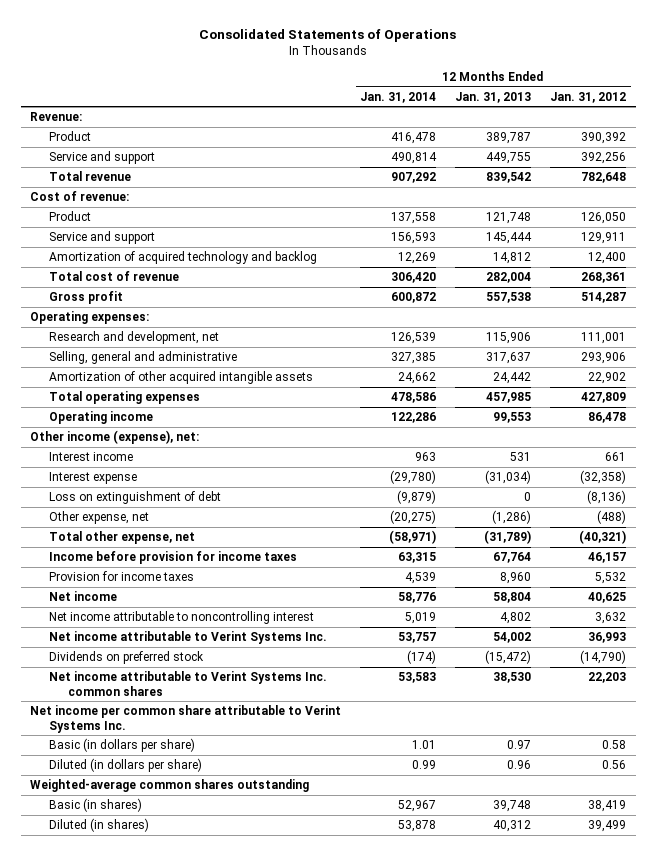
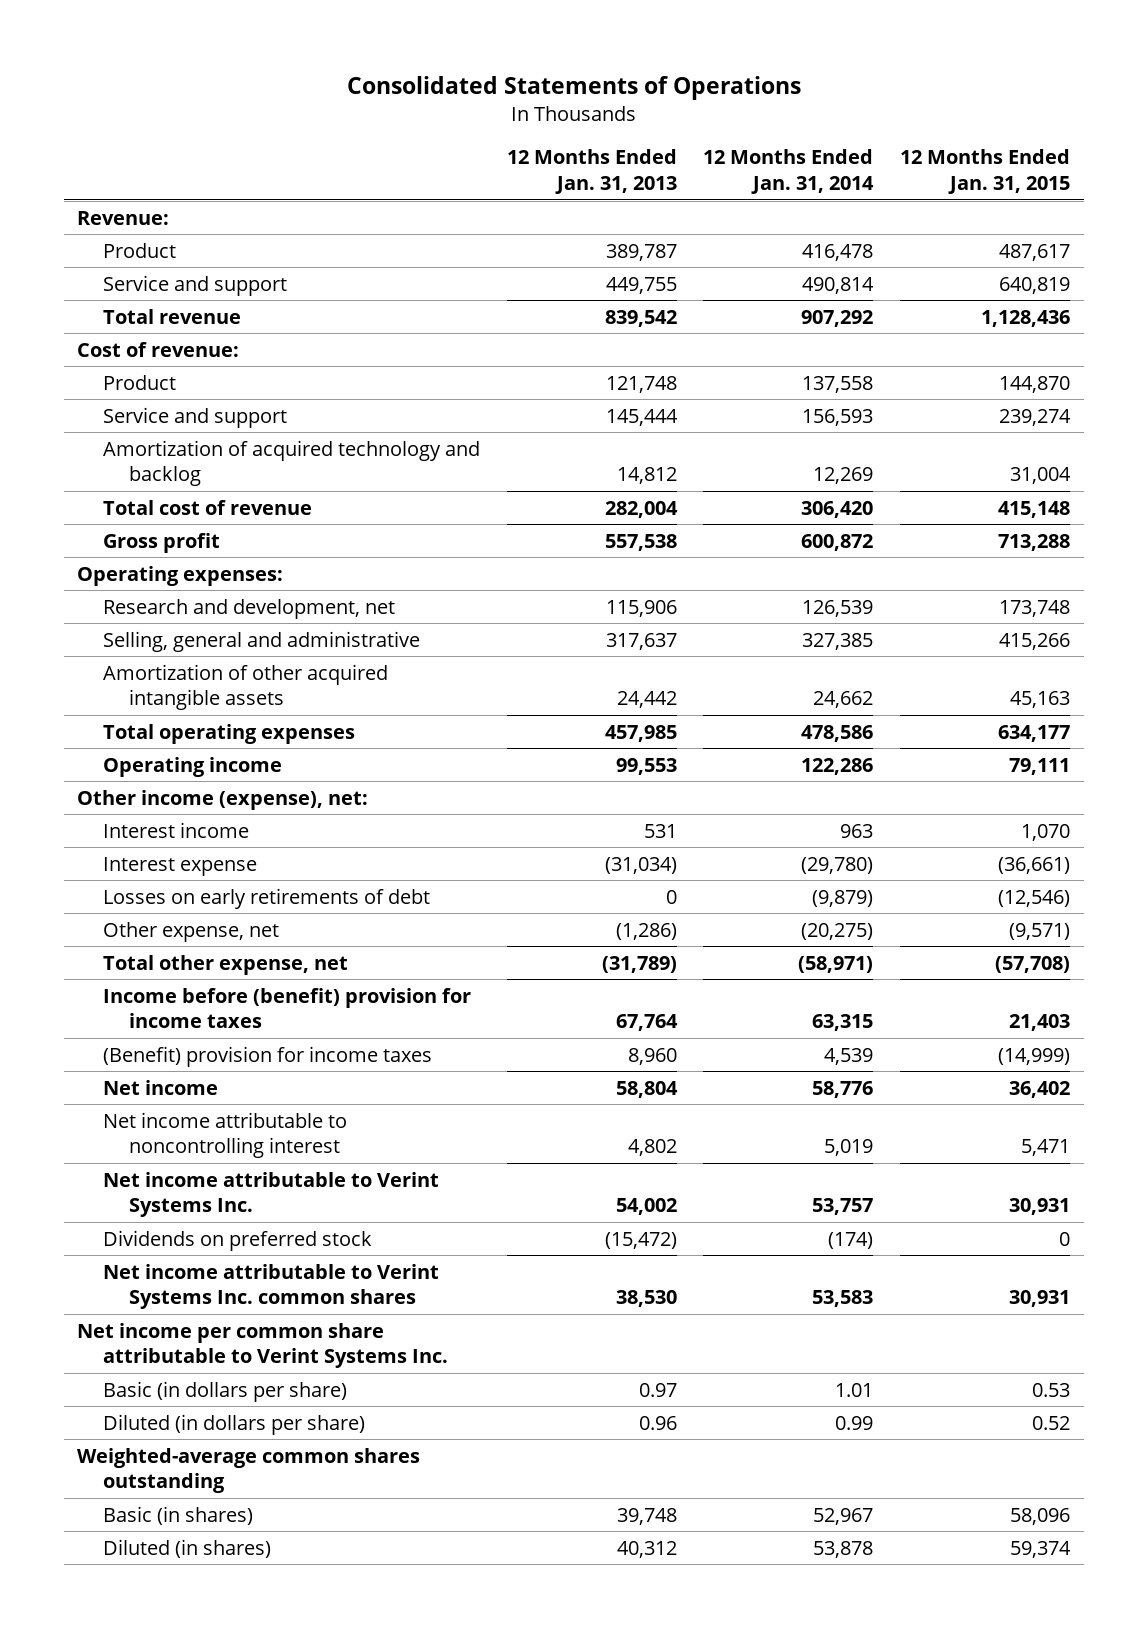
- | 12 Months Ended Jan. 31, 2014 | 12 Months Ended Jan. 31, 2013 | 12 Months Ended Jan. 31, 2012
+ | 12 Months Ended Jan. 31, 2013 | 12 Months Ended Jan. 31, 2014 | 12 Months Ended Jan. 31, 2015
- Loss on extinguishment of debt | (9,879) | 0 | (8,136)
+ Losses on early retirements of debt | 0 | (9,879) | (12,546)
- Income before provision for income taxes | 63,315 | 67,764 | 46,157
- Provision for income taxes | 4,539 | 8,960 | 5,532
+ Income before (benefit) provision for income taxes | 67,764 | 63,315 | 21,403
+ (Benefit) provision for income taxes | 8,960 | 4,539 | (14,999)

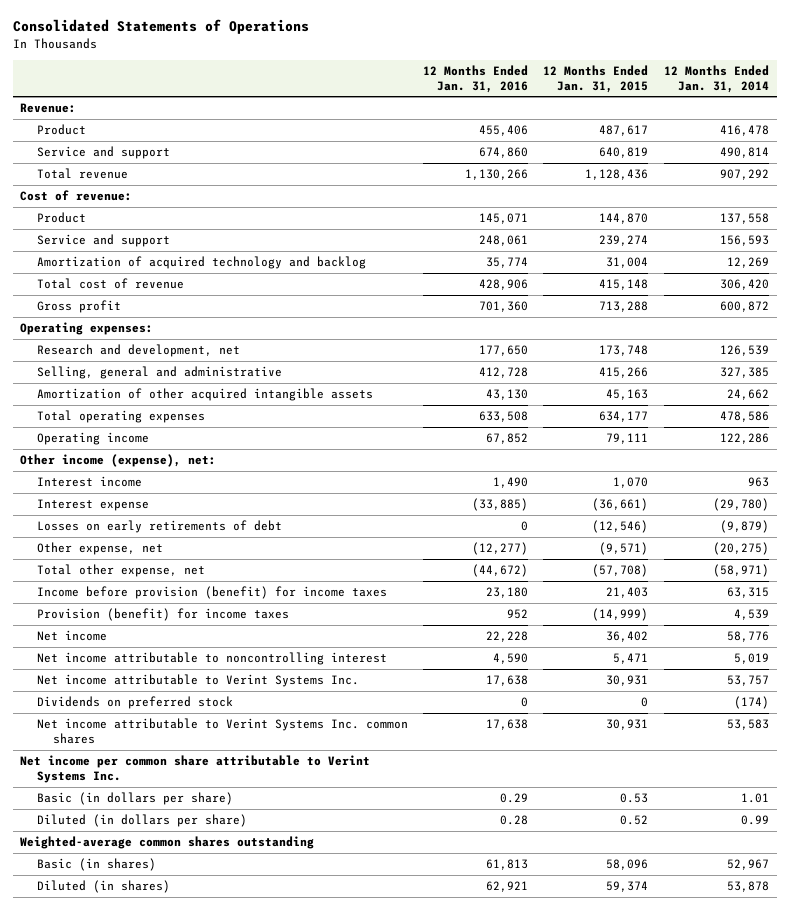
- | 12 Months Ended Jan. 31, 2013 | 12 Months Ended Jan. 31, 2014 | 12 Months Ended Jan. 31, 2015
+ | 12 Months Ended Jan. 31, 2016 | 12 Months Ended Jan. 31, 2015 | 12 Months Ended Jan. 31, 2014
- Income before (benefit) provision for income taxes | 67,764 | 63,315 | 21,403
- (Benefit) provision for income taxes | 8,960 | 4,539 | (14,999)
+ Income before provision (benefit) for income taxes | 23,180 | 21,403 | 63,315
+ Provision (benefit) for income taxes | 952 | (14,999) | 4,539

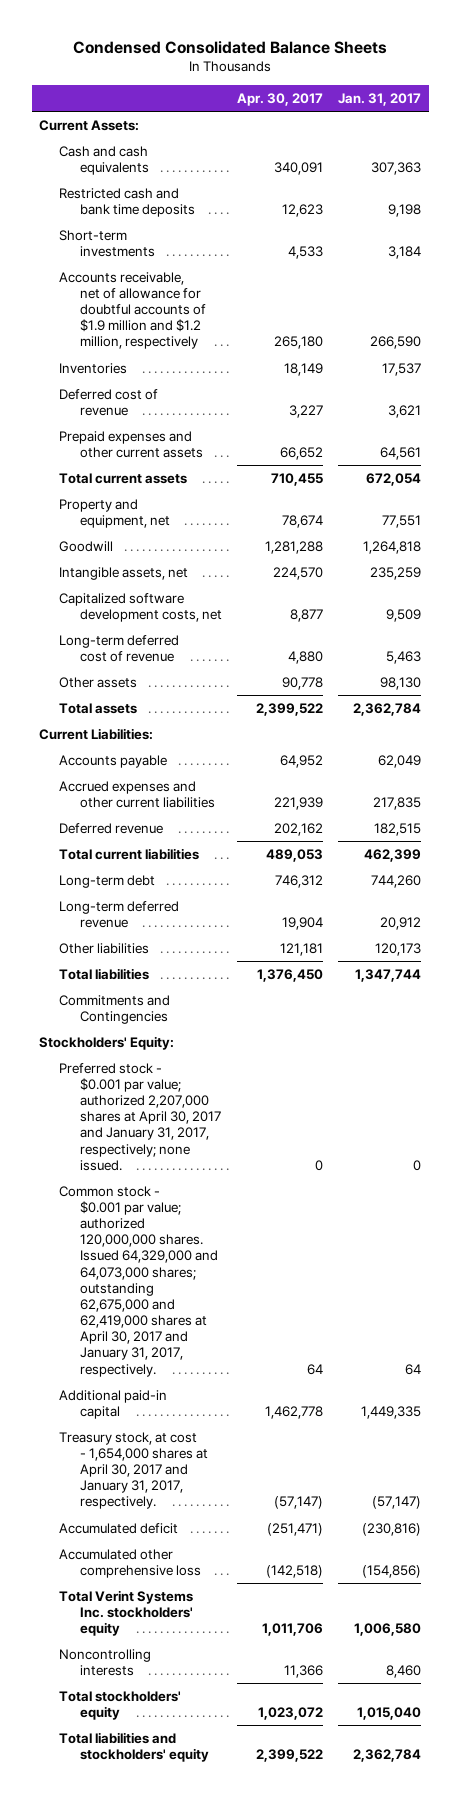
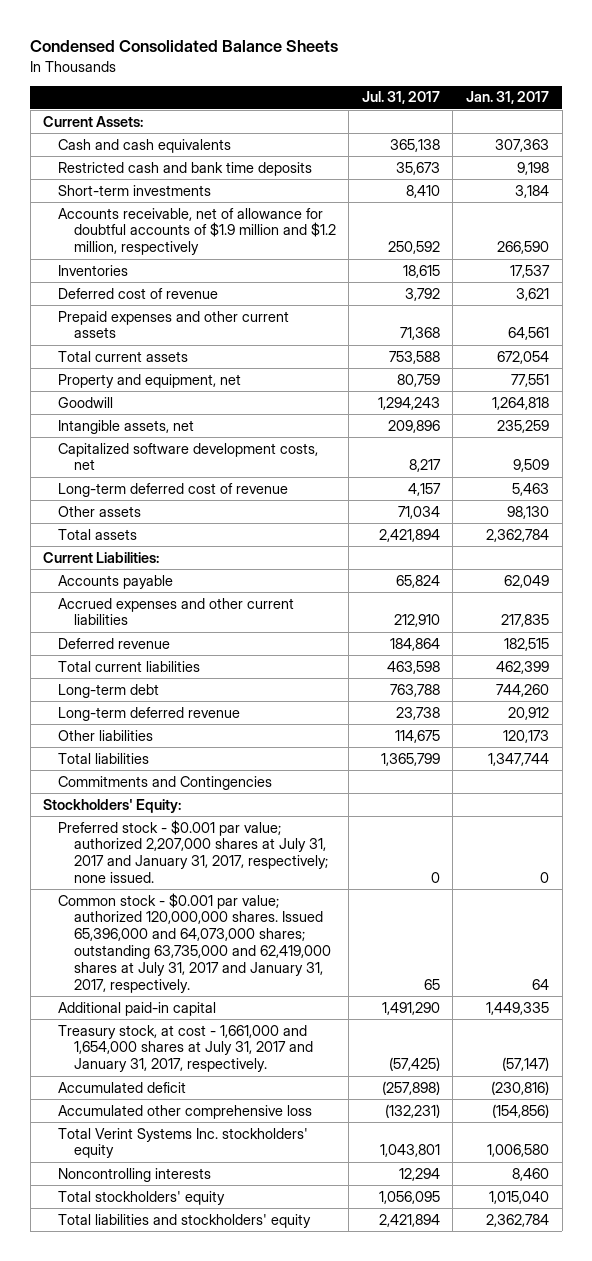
- | Apr. 30, 2017 | Jan. 31, 2017
+ | Jul. 31, 2017 | Jan. 31, 2017
- Preferred stock - $0.001 par value; authorized 2,207,000 shares at April 30, 2017 and January 31, 2017, respectively; none issued. | 0 | 0
- Common stock - $0.001 par value; authorized 120,000,000 shares. Issued 64,329,000 and 64,073,000 shares; outstanding 62,675,000 and 62,419,000 shares at April 30, 2017 and January 31, 2017, respectively. | 64 | 64
+ Preferred stock - $0.001 par value; authorized 2,207,000 shares at July 31, 2017 and January 31, 2017, respectively; none issued. | 0 | 0
+ Common stock - $0.001 par value; authorized 120,000,000 shares. Issued 65,396,000 and 64,073,000 shares; outstanding 63,735,000 and 62,419,000 shares at July 31, 2017 and January 31, 2017, respectively. | 65 | 64
- Treasury stock, at cost - 1,654,000 shares at April 30, 2017 and January 31, 2017, respectively. | (57,147) | (57,147)
+ Treasury stock, at cost - 1,661,000 and 1,654,000 shares at July 31, 2017 and January 31, 2017, respectively. | (57,425) | (57,147)

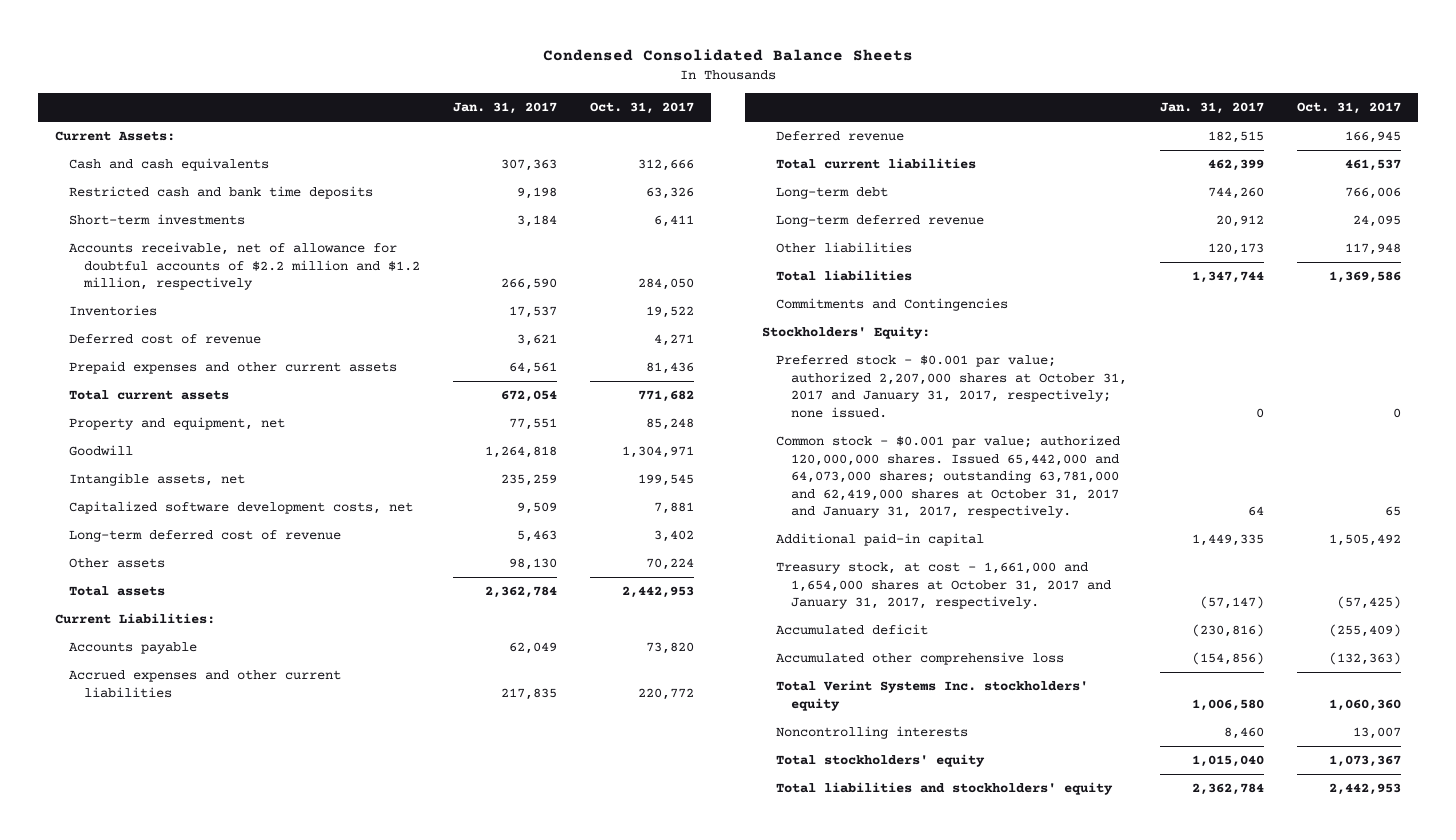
- | Jul. 31, 2017 | Jan. 31, 2017
+ | Jan. 31, 2017 | Oct. 31, 2017
- Accounts receivable, net of allowance for doubtful accounts of $1.9 million and $1.2 million, respectively | 250,592 | 266,590
+ Accounts receivable, net of allowance for doubtful accounts of $2.2 million and $1.2 million, respectively | 266,590 | 284,050
- Preferred stock - $0.001 par value; authorized 2,207,000 shares at July 31, 2017 and January 31, 2017, respectively; none issued. | 0 | 0
- Common stock - $0.001 par value; authorized 120,000,000 shares. Issued 65,396,000 and 64,073,000 shares; outstanding 63,735,000 and 62,419,000 shares at July 31, 2017 and January 31, 2017, respectively. | 65 | 64
+ Preferred stock - $0.001 par value; authorized 2,207,000 shares at October 31, 2017 and January 31, 2017, respectively; none issued. | 0 | 0
+ Common stock - $0.001 par value; authorized 120,000,000 shares. Issued 65,442,000 and 64,073,000 shares; outstanding 63,781,000 and 62,419,000 shares at October 31, 2017 and January 31, 2017, respectively. | 64 | 65
- Treasury stock, at cost - 1,661,000 and 1,654,000 shares at July 31, 2017 and January 31, 2017, respectively. | (57,425) | (57,147)
+ Treasury stock, at cost - 1,661,000 and 1,654,000 shares at October 31, 2017 and January 31, 2017, respectively. | (57,147) | (57,425)

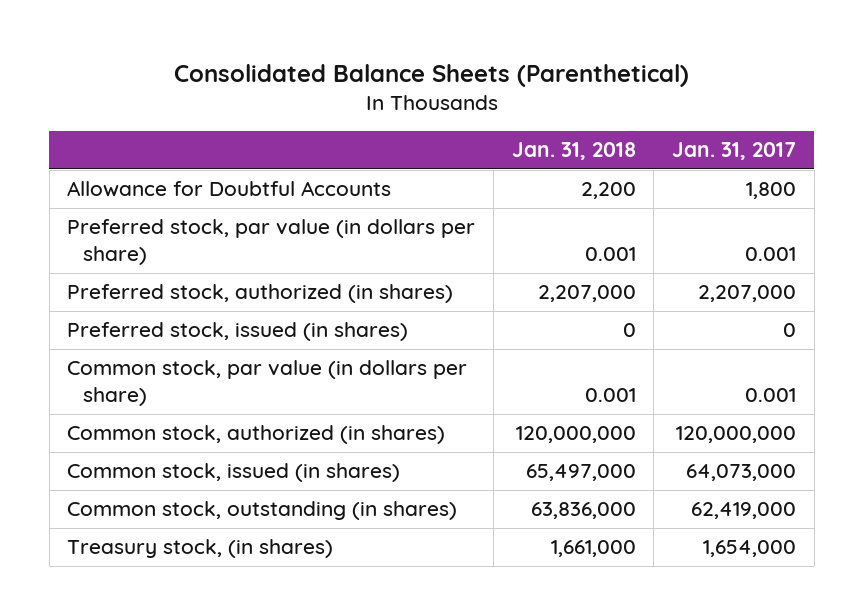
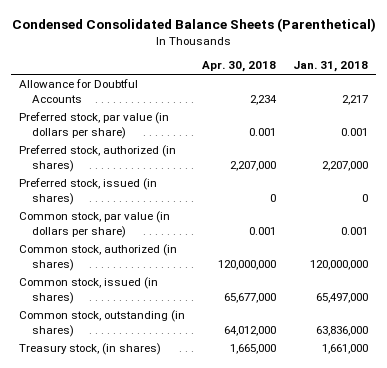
- Consolidated Balance Sheets (Parenthetical)
+ Condensed Consolidated Balance Sheets (Parenthetical)
- | Jan. 31, 2018 | Jan. 31, 2017
+ | Apr. 30, 2018 | Jan. 31, 2018
- Allowance for Doubtful Accounts | 2,200 | 1,800
+ Allowance for Doubtful Accounts | 2,234 | 2,217

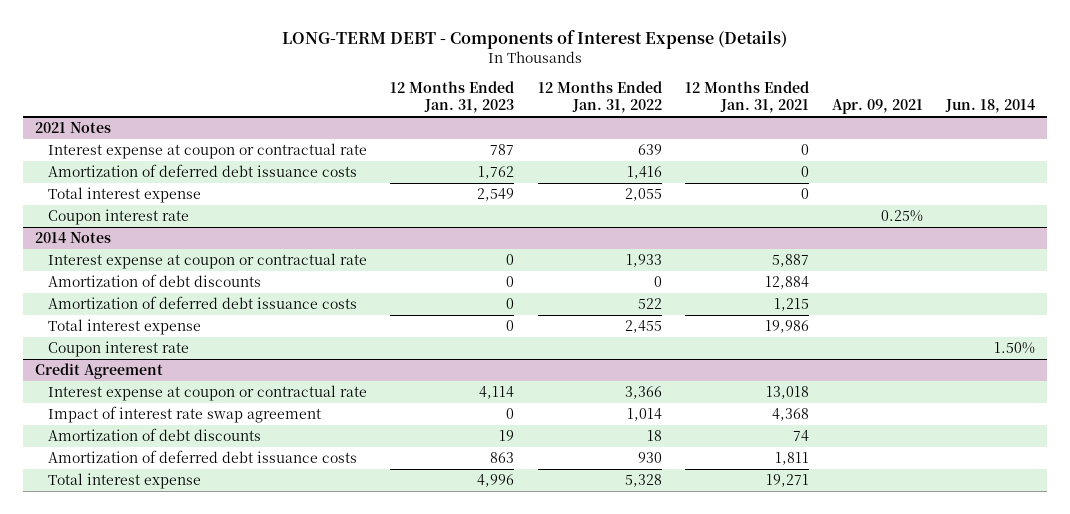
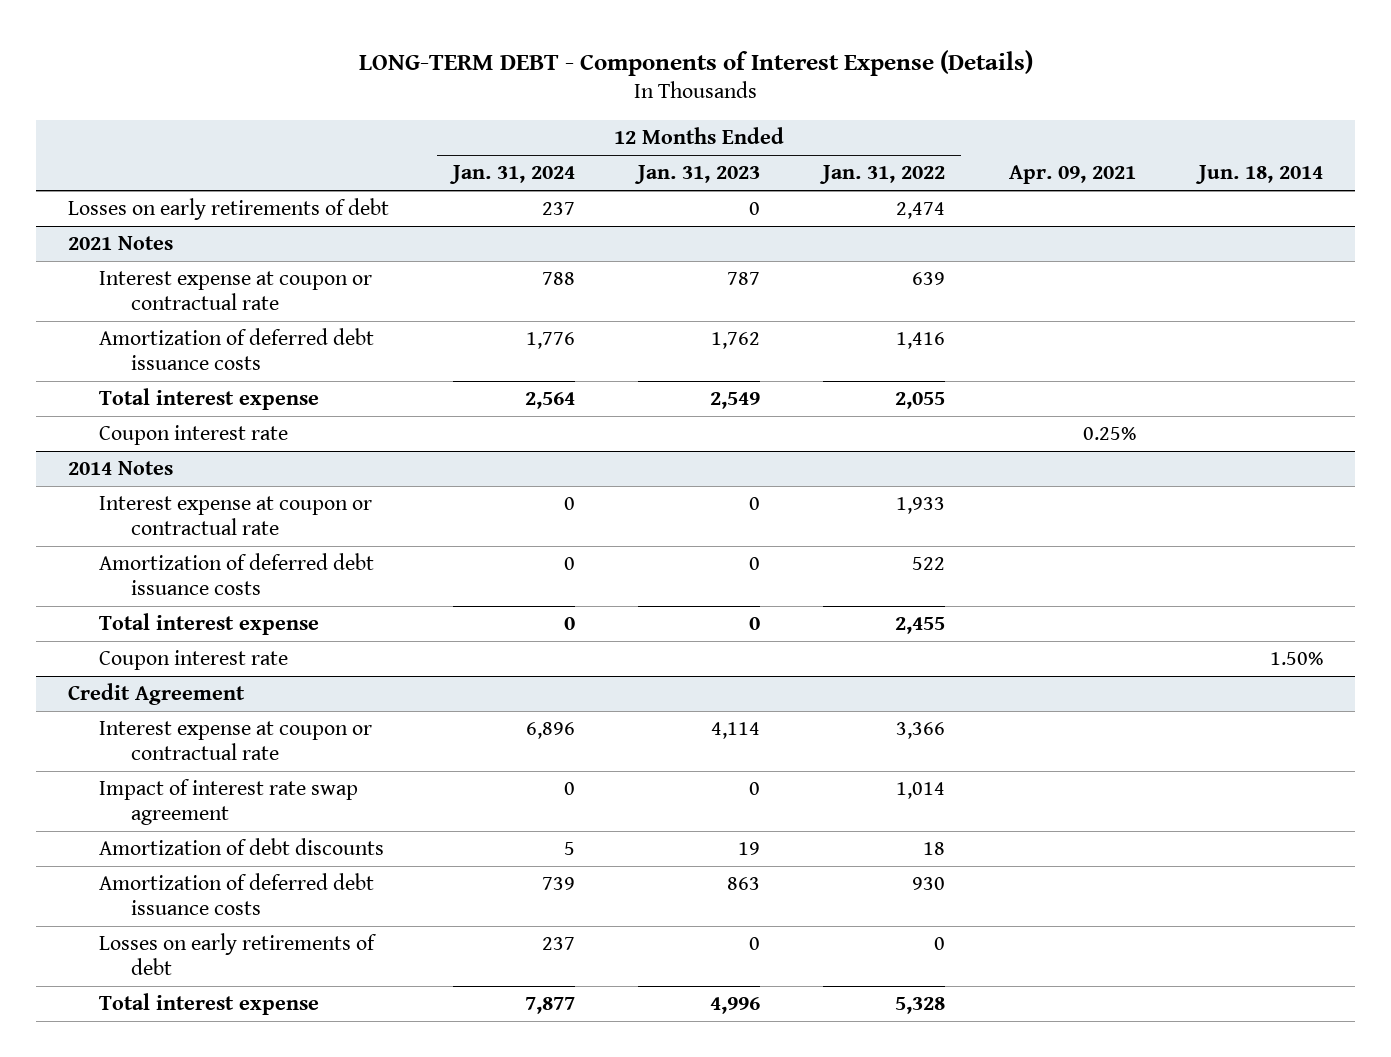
- | 12 Months Ended Jan. 31, 2023 | 12 Months Ended Jan. 31, 2022 | 12 Months Ended Jan. 31, 2021 | Apr. 09, 2021 | Jun. 18, 2014
+ | 12 Months Ended Jan. 31, 2024 | 12 Months Ended Jan. 31, 2023 | 12 Months Ended Jan. 31, 2022 | Apr. 09, 2021 | Jun. 18, 2014
+ Losses on early retirements of debt | 237 | 0 | 2,474 | |
@ 2014 Notes
- Amortization of debt discounts | 0 | 0 | 12,884 | |
@ Credit Agreement
+ Losses on early retirements of debt | 237 | 0 | 0 | |

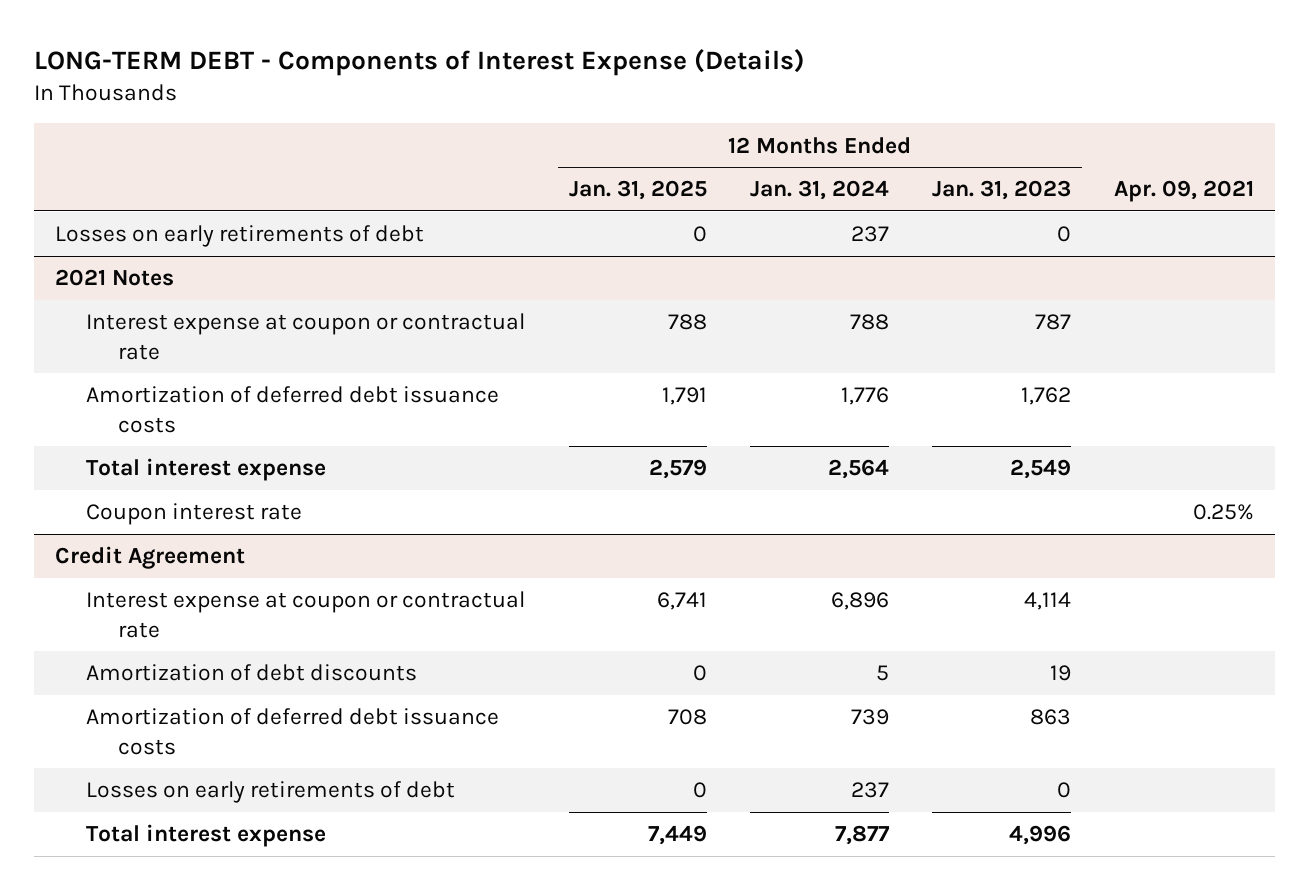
- | 12 Months Ended Jan. 31, 2024 | 12 Months Ended Jan. 31, 2023 | 12 Months Ended Jan. 31, 2022 | Apr. 09, 2021 | Jun. 18, 2014
+ | 12 Months Ended Jan. 31, 2025 | 12 Months Ended Jan. 31, 2024 | 12 Months Ended Jan. 31, 2023 | Apr. 09, 2021
- 2014 Notes
- Interest expense at coupon or contractual rate | 0 | 0 | 1,933 | |
- Amortization of deferred debt issuance costs | 0 | 0 | 522 | |
- Total interest expense | 0 | 0 | 2,455 | |
- Coupon interest rate | | | | | 1.50%
@ Credit Agreement
- Impact of interest rate swap agreement | 0 | 0 | 1,014 | |

